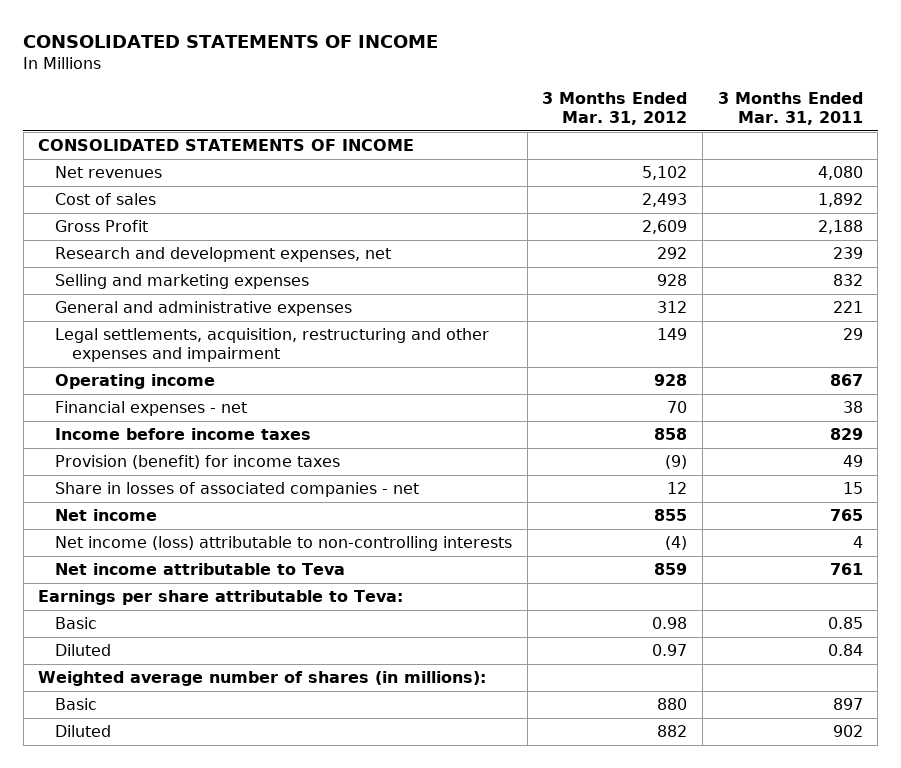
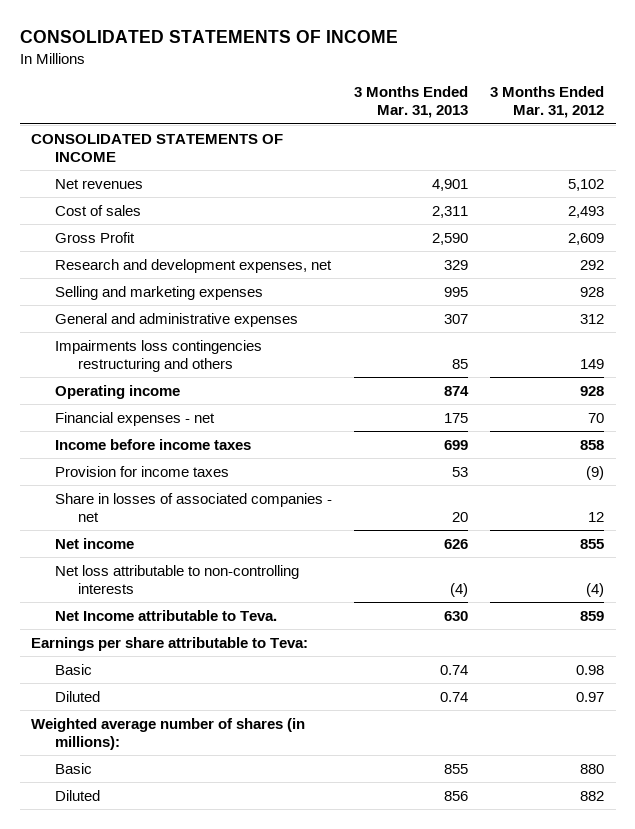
- | 3 Months Ended Mar. 31, 2012 | 3 Months Ended Mar. 31, 2011
+ | 3 Months Ended Mar. 31, 2013 | 3 Months Ended Mar. 31, 2012
- Legal settlements, acquisition, restructuring and other expenses and impairment | 149 | 29
+ Impairments loss contingencies restructuring and others | 85 | 149
- Provision (benefit) for income taxes | (9) | 49
+ Provision for income taxes | 53 | (9)
- Net income (loss) attributable to non-controlling interests | (4) | 4
- Net income attributable to Teva | 859 | 761
+ Net loss attributable to non-controlling interests | (4) | (4)
+ Net Income attributable to Teva. | 630 | 859

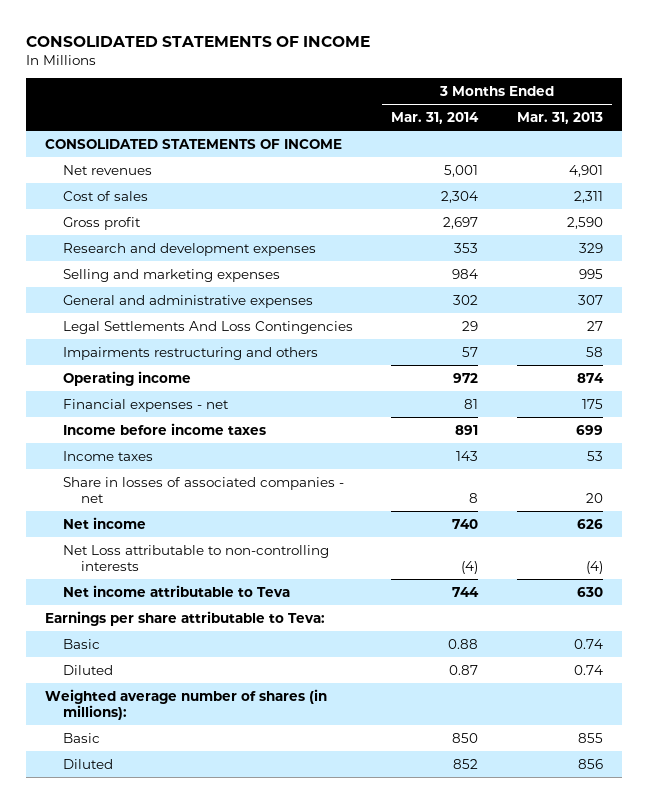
- | 3 Months Ended Mar. 31, 2013 | 3 Months Ended Mar. 31, 2012
+ | 3 Months Ended Mar. 31, 2014 | 3 Months Ended Mar. 31, 2013
- Gross Profit | 2,590 | 2,609
- Research and development expenses, net | 329 | 292
+ Gross profit | 2,697 | 2,590
+ Research and development expenses | 353 | 329
- Impairments loss contingencies restructuring and others | 85 | 149
+ Legal Settlements And Loss Contingencies | 29 | 27
+ Impairments restructuring and others | 57 | 58
- Provision for income taxes | 53 | (9)
+ Income taxes | 143 | 53
- Net loss attributable to non-controlling interests | (4) | (4)
- Net Income attributable to Teva. | 630 | 859
+ Net Loss attributable to non-controlling interests | (4) | (4)
+ Net income attributable to Teva | 744 | 630

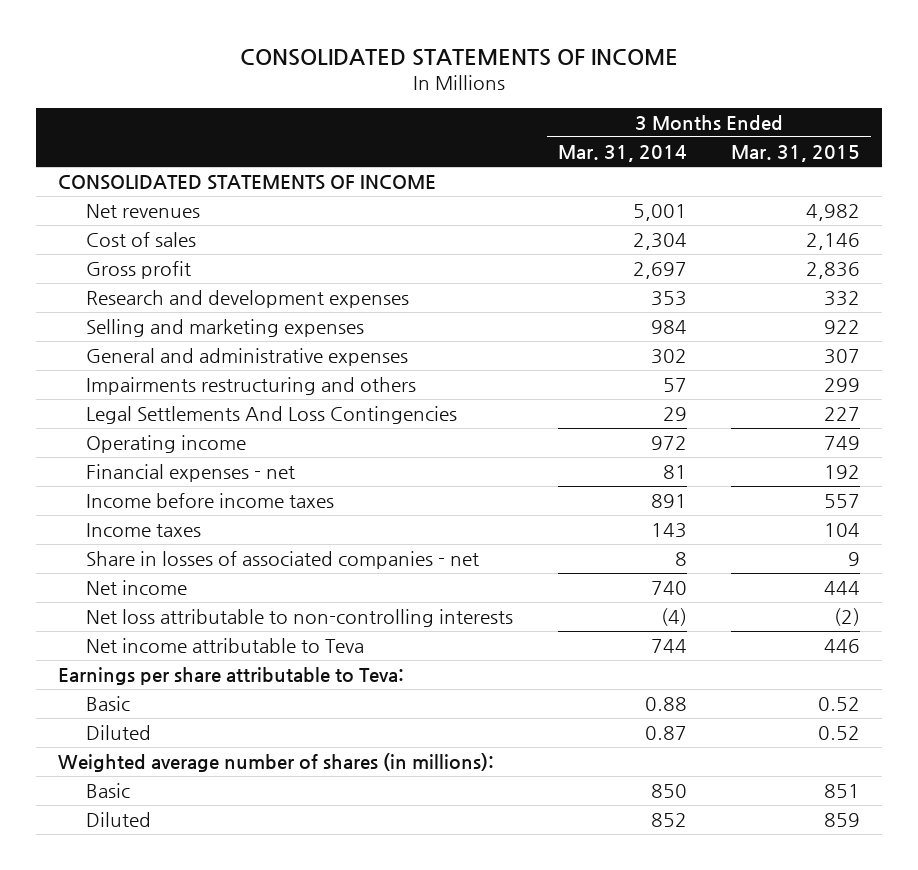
- | 3 Months Ended Mar. 31, 2014 | 3 Months Ended Mar. 31, 2013
+ | 3 Months Ended Mar. 31, 2014 | 3 Months Ended Mar. 31, 2015
moved down: Legal Settlements And Loss Contingencies | 29 | 227
- Net Loss attributable to non-controlling interests | (4) | (4)
+ Net loss attributable to non-controlling interests | (4) | (2)

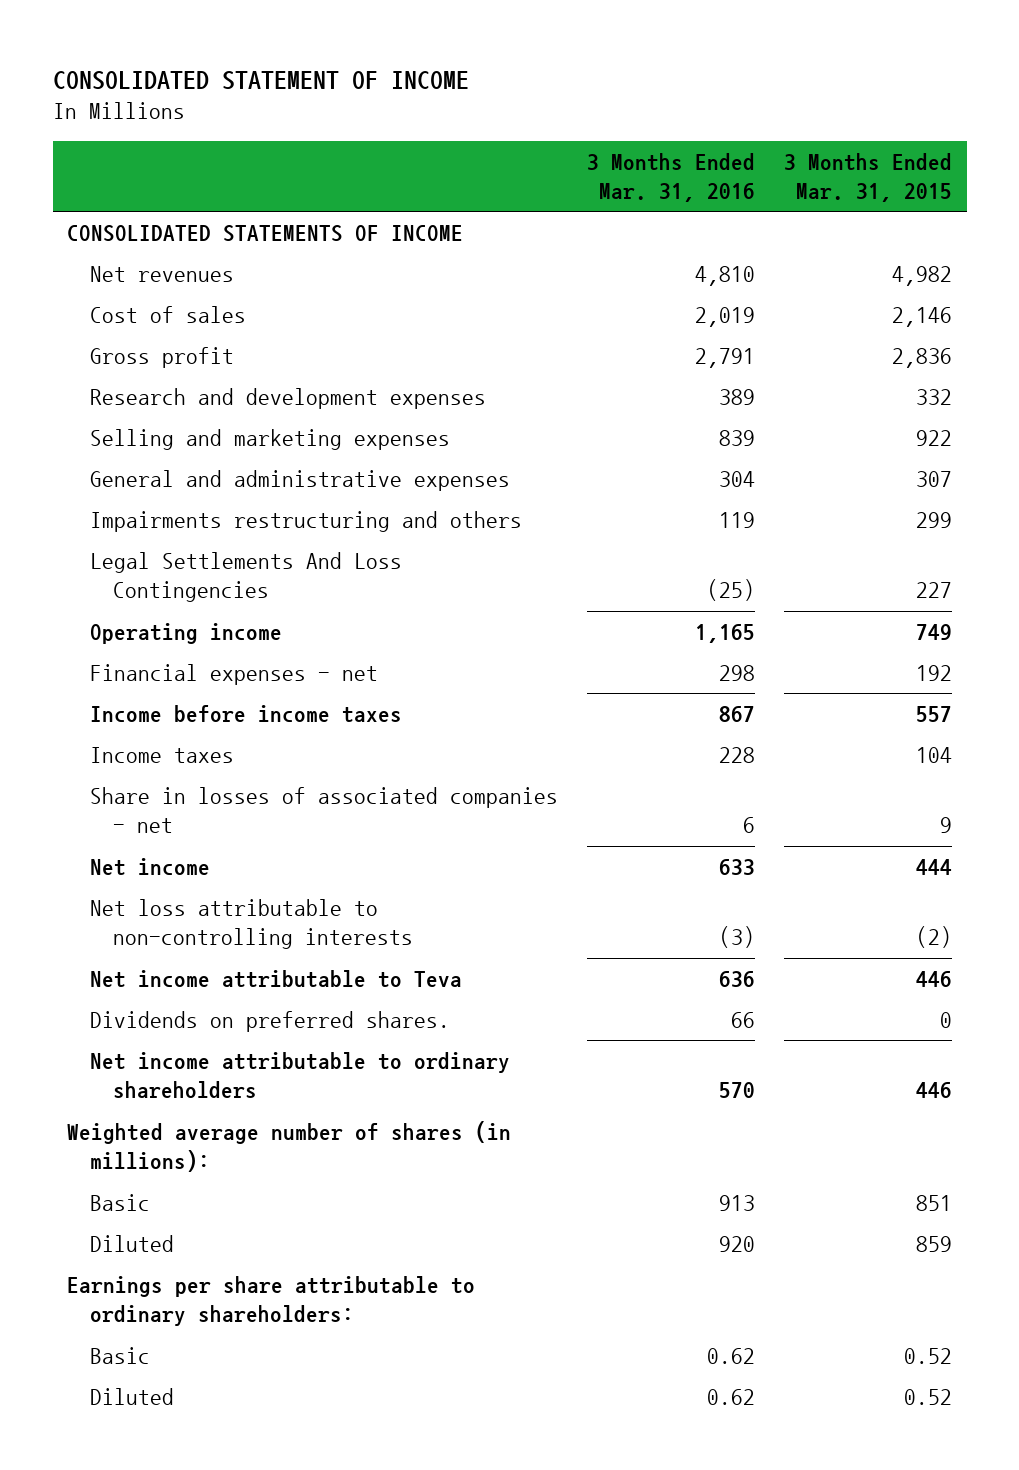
- CONSOLIDATED STATEMENTS OF INCOME
+ CONSOLIDATED STATEMENT OF INCOME
- | 3 Months Ended Mar. 31, 2014 | 3 Months Ended Mar. 31, 2015
+ | 3 Months Ended Mar. 31, 2016 | 3 Months Ended Mar. 31, 2015
- Earnings per share attributable to Teva:
+ Dividends on preferred shares. | 66 | 0
+ Net income attributable to ordinary shareholders | 570 | 446
+ Earnings per share attributable to ordinary shareholders:
moved down: Basic | 0.62 | 0.52
moved down: Diluted | 0.62 | 0.52

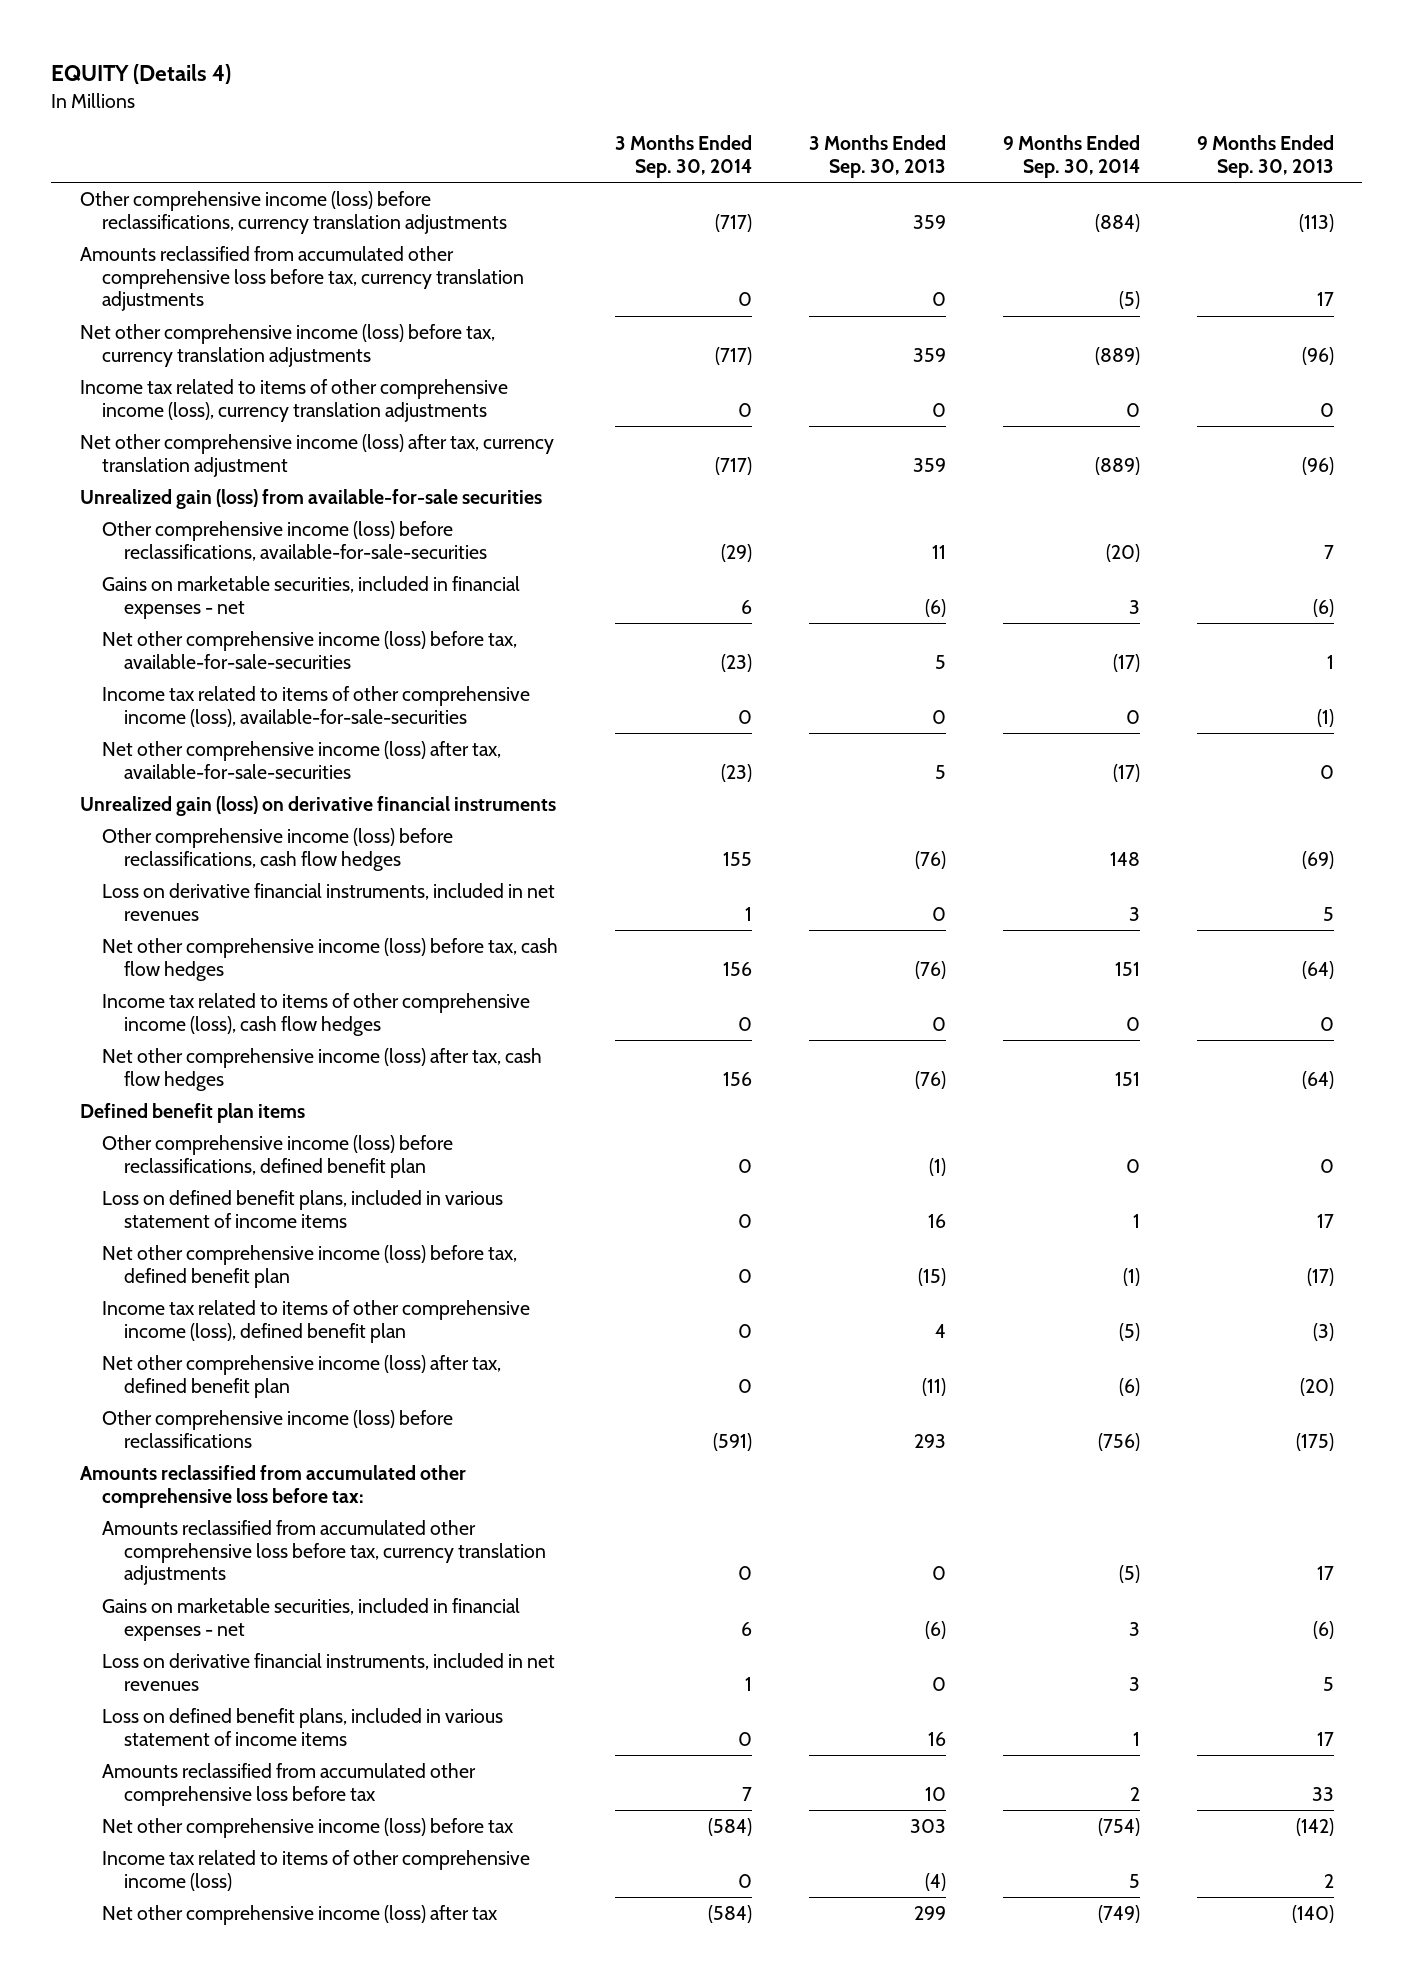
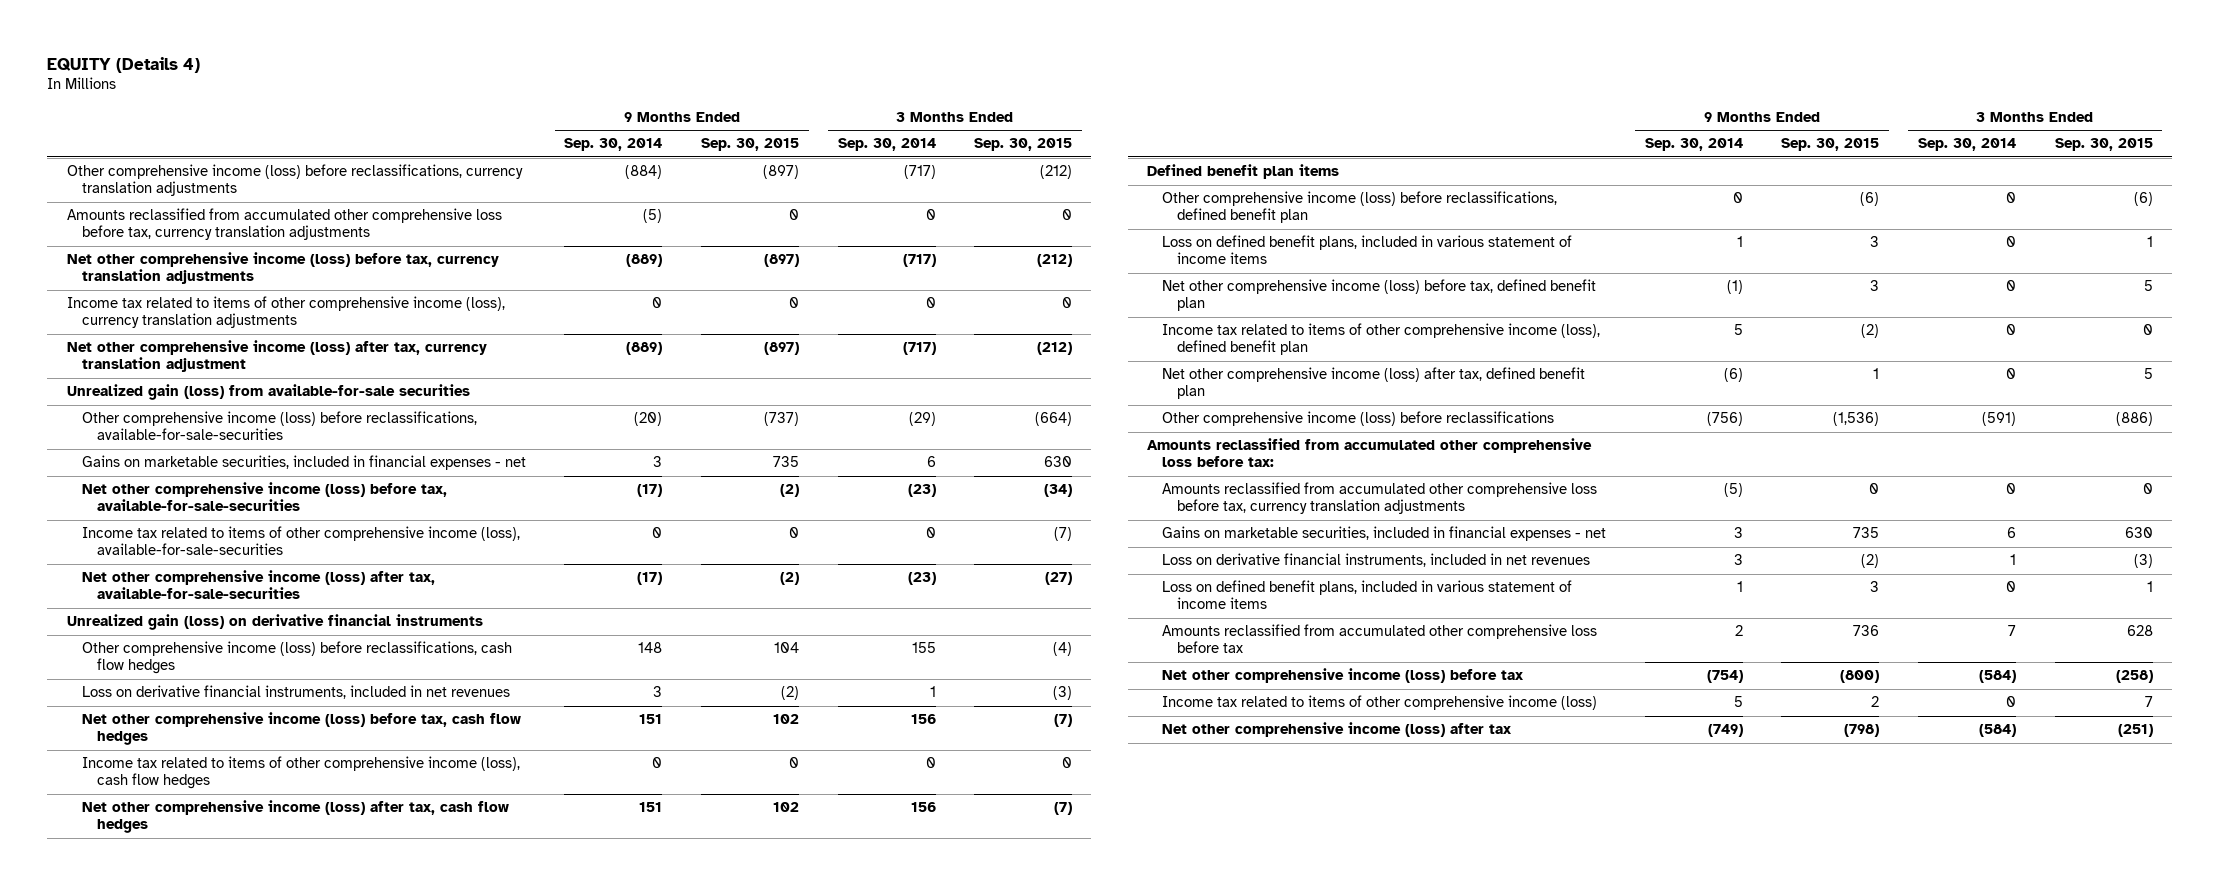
- | 3 Months Ended Sep. 30, 2014 | 3 Months Ended Sep. 30, 2013 | 9 Months Ended Sep. 30, 2014 | 9 Months Ended Sep. 30, 2013
+ | 9 Months Ended Sep. 30, 2014 | 9 Months Ended Sep. 30, 2015 | 3 Months Ended Sep. 30, 2014 | 3 Months Ended Sep. 30, 2015
- Income tax related to items of other comprehensive income (loss), defined benefit plan | 0 | 4 | (5) | (3)
+ Income tax related to items of other comprehensive income (loss), defined benefit plan | 5 | (2) | 0 | 0

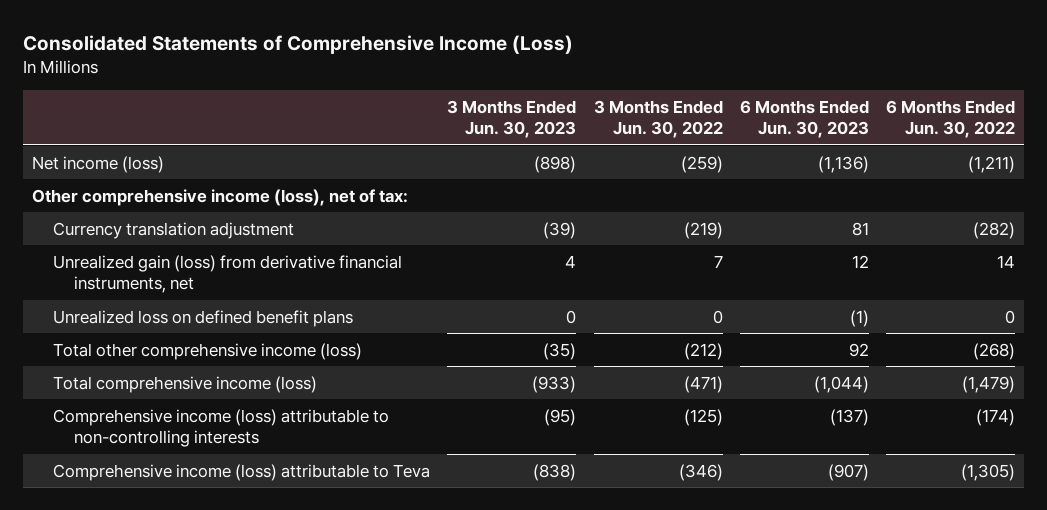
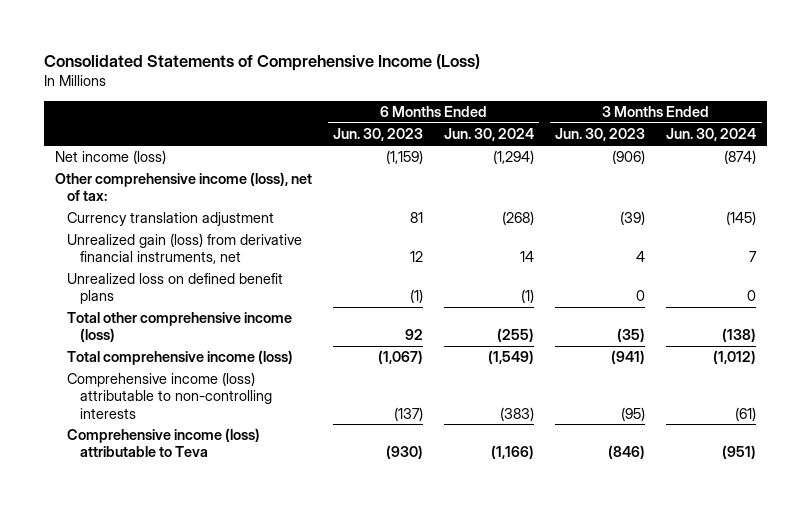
- | 3 Months Ended Jun. 30, 2023 | 3 Months Ended Jun. 30, 2022 | 6 Months Ended Jun. 30, 2023 | 6 Months Ended Jun. 30, 2022
+ | 6 Months Ended Jun. 30, 2023 | 6 Months Ended Jun. 30, 2024 | 3 Months Ended Jun. 30, 2023 | 3 Months Ended Jun. 30, 2024
- Net income (loss) | (898) | (259) | (1,136) | (1,211)
+ Net income (loss) | (1,159) | (1,294) | (906) | (874)
- Total comprehensive income (loss) | (933) | (471) | (1,044) | (1,479)
+ Total comprehensive income (loss) | (1,067) | (1,549) | (941) | (1,012)
- Comprehensive income (loss) attributable to Teva | (838) | (346) | (907) | (1,305)
+ Comprehensive income (loss) attributable to Teva | (930) | (1,166) | (846) | (951)

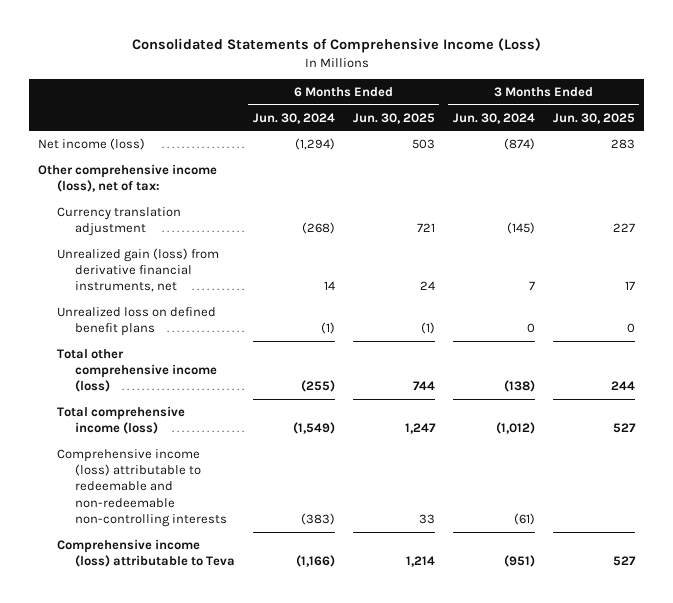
- | 6 Months Ended Jun. 30, 2023 | 6 Months Ended Jun. 30, 2024 | 3 Months Ended Jun. 30, 2023 | 3 Months Ended Jun. 30, 2024
+ | 6 Months Ended Jun. 30, 2024 | 6 Months Ended Jun. 30, 2025 | 3 Months Ended Jun. 30, 2024 | 3 Months Ended Jun. 30, 2025
- Comprehensive income (loss) attributable to non-controlling interests | (137) | (383) | (95) | (61)
+ Comprehensive income (loss) attributable to redeemable and non-redeemable non-controlling interests | (383) | 33 | (61) |

